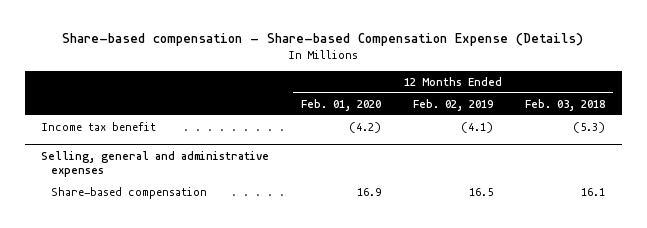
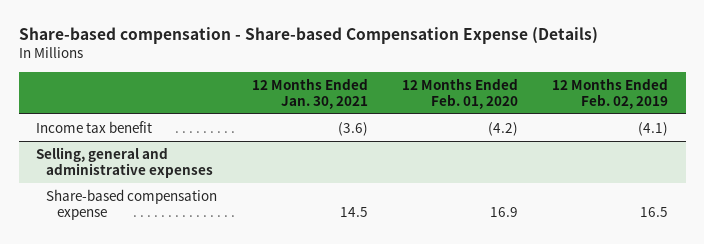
- | 12 Months Ended Feb. 01, 2020 | 12 Months Ended Feb. 02, 2019 | 12 Months Ended Feb. 03, 2018
+ | 12 Months Ended Jan. 30, 2021 | 12 Months Ended Feb. 01, 2020 | 12 Months Ended Feb. 02, 2019
@ Selling, general and administrative expenses
- Share-based compensation | 16.9 | 16.5 | 16.1
+ Share-based compensation expense | 14.5 | 16.9 | 16.5

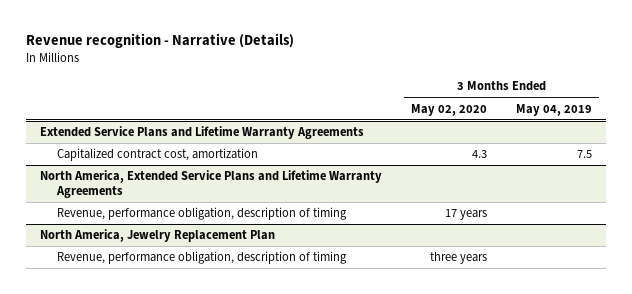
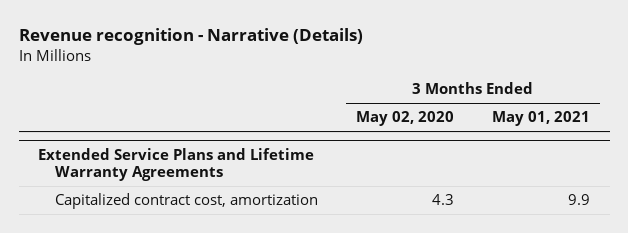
- | 3 Months Ended May 02, 2020 | 3 Months Ended May 04, 2019
+ | 3 Months Ended May 02, 2020 | 3 Months Ended May 01, 2021
- North America, Extended Service Plans and Lifetime Warranty Agreements
- Revenue, performance obligation, description of timing | 17 years |
- North America, Jewelry Replacement Plan
- Revenue, performance obligation, description of timing | three years |

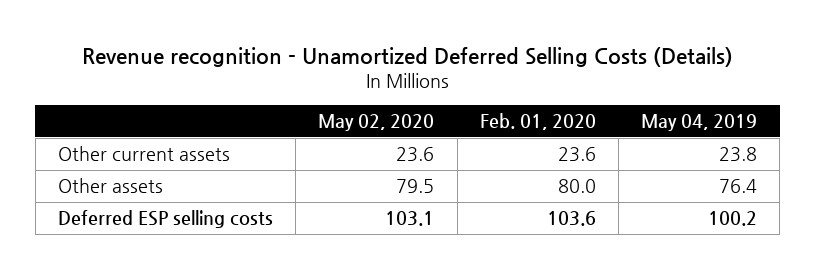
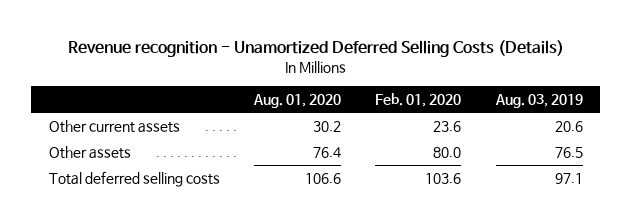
- | May 02, 2020 | Feb. 01, 2020 | May 04, 2019
+ | Aug. 01, 2020 | Feb. 01, 2020 | Aug. 03, 2019
- Deferred ESP selling costs | 103.1 | 103.6 | 100.2
+ Total deferred selling costs | 106.6 | 103.6 | 97.1

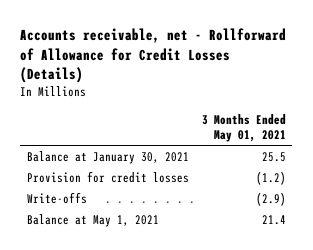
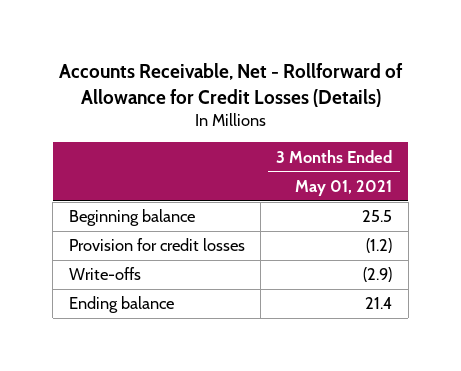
- Accounts receivable, net - Rollforward of Allowance for Credit Losses (Details)
+ Accounts Receivable, Net - Rollforward of Allowance for Credit Losses (Details)
- Balance at January 30, 2021 | 25.5
+ Beginning balance | 25.5
- Balance at May 1, 2021 | 21.4
+ Ending balance | 21.4

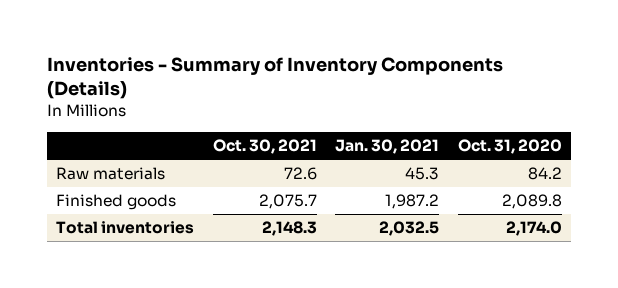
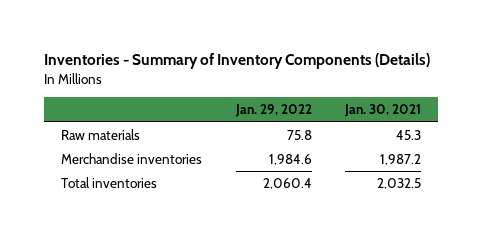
- | Oct. 30, 2021 | Jan. 30, 2021 | Oct. 31, 2020
+ | Jan. 29, 2022 | Jan. 30, 2021
- Finished goods | 2,075.7 | 1,987.2 | 2,089.8
+ Merchandise inventories | 1,984.6 | 1,987.2

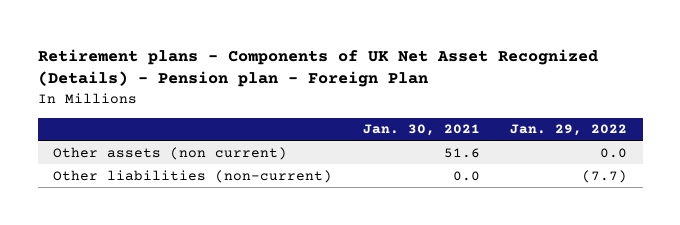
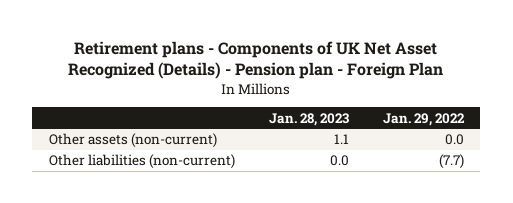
- | Jan. 30, 2021 | Jan. 29, 2022
+ | Jan. 28, 2023 | Jan. 29, 2022
- Other assets (non current) | 51.6 | 0.0
+ Other assets (non-current) | 1.1 | 0.0

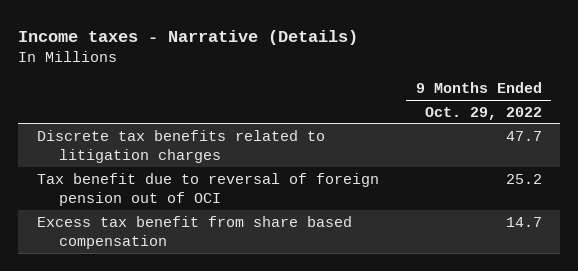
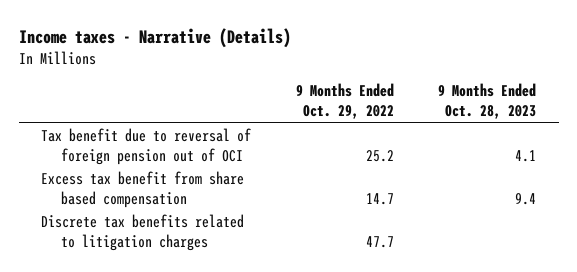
- | 9 Months Ended Oct. 29, 2022
+ | 9 Months Ended Oct. 29, 2022 | 9 Months Ended Oct. 28, 2023
moved down: Discrete tax benefits related to litigation charges | 47.7 |

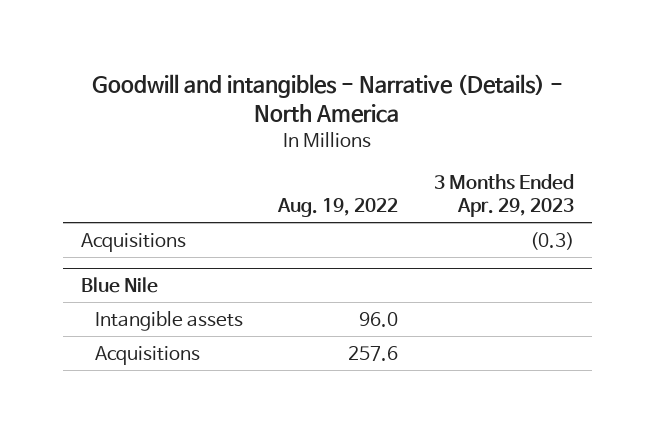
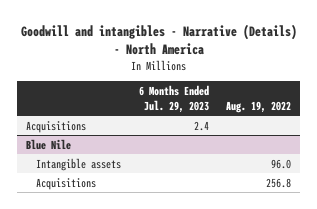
- | Aug. 19, 2022 | 3 Months Ended Apr. 29, 2023
+ | 6 Months Ended Jul. 29, 2023 | Aug. 19, 2022
@ Blue Nile
- Acquisitions | 257.6 |
+ Acquisitions | | 256.8

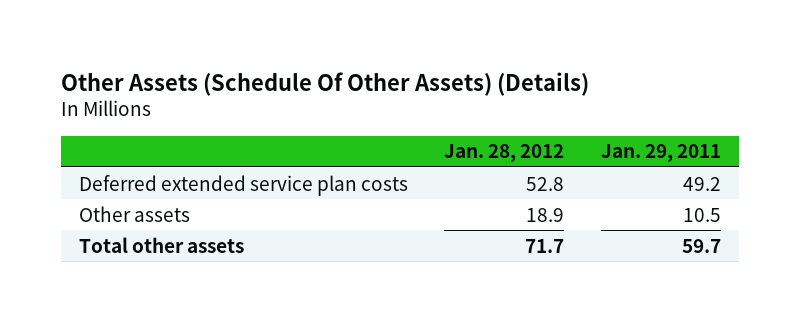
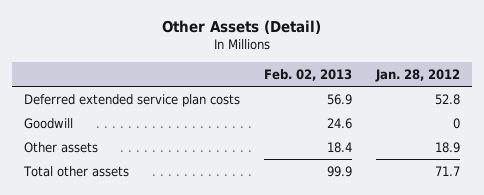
- Other Assets (Schedule Of Other Assets) (Details)
+ Other Assets (Detail)
- | Jan. 28, 2012 | Jan. 29, 2011
+ | Feb. 02, 2013 | Jan. 28, 2012
+ Goodwill | 24.6 | 0

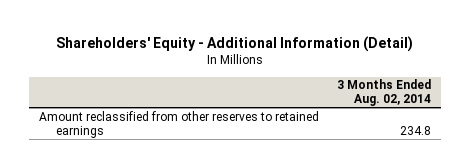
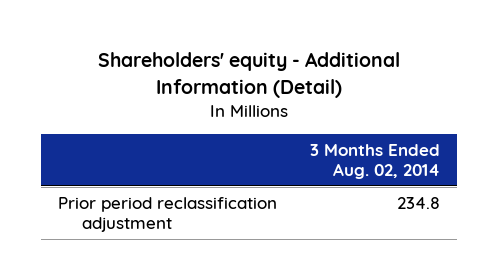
- Shareholders' Equity - Additional Information (Detail)
+ Shareholders' equity - Additional Information (Detail)
- Amount reclassified from other reserves to retained earnings | 234.8
+ Prior period reclassification adjustment | 234.8

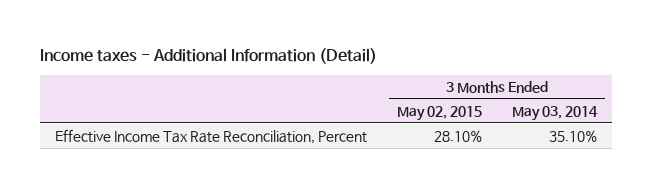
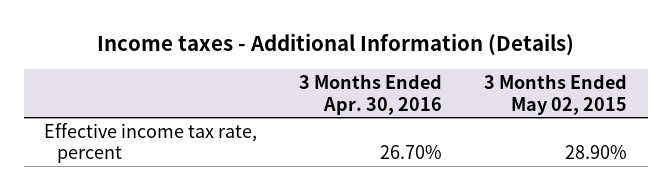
- Income taxes - Additional Information (Detail)
+ Income taxes - Additional Information (Details)
- | 3 Months Ended May 02, 2015 | 3 Months Ended May 03, 2014
+ | 3 Months Ended Apr. 30, 2016 | 3 Months Ended May 02, 2015
- Effective Income Tax Rate Reconciliation, Percent | 28.10% | 35.10%
+ Effective income tax rate, percent | 26.70% | 28.90%

